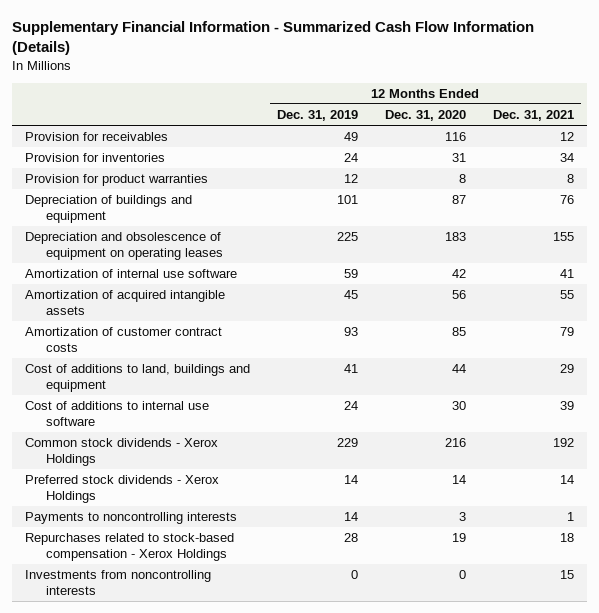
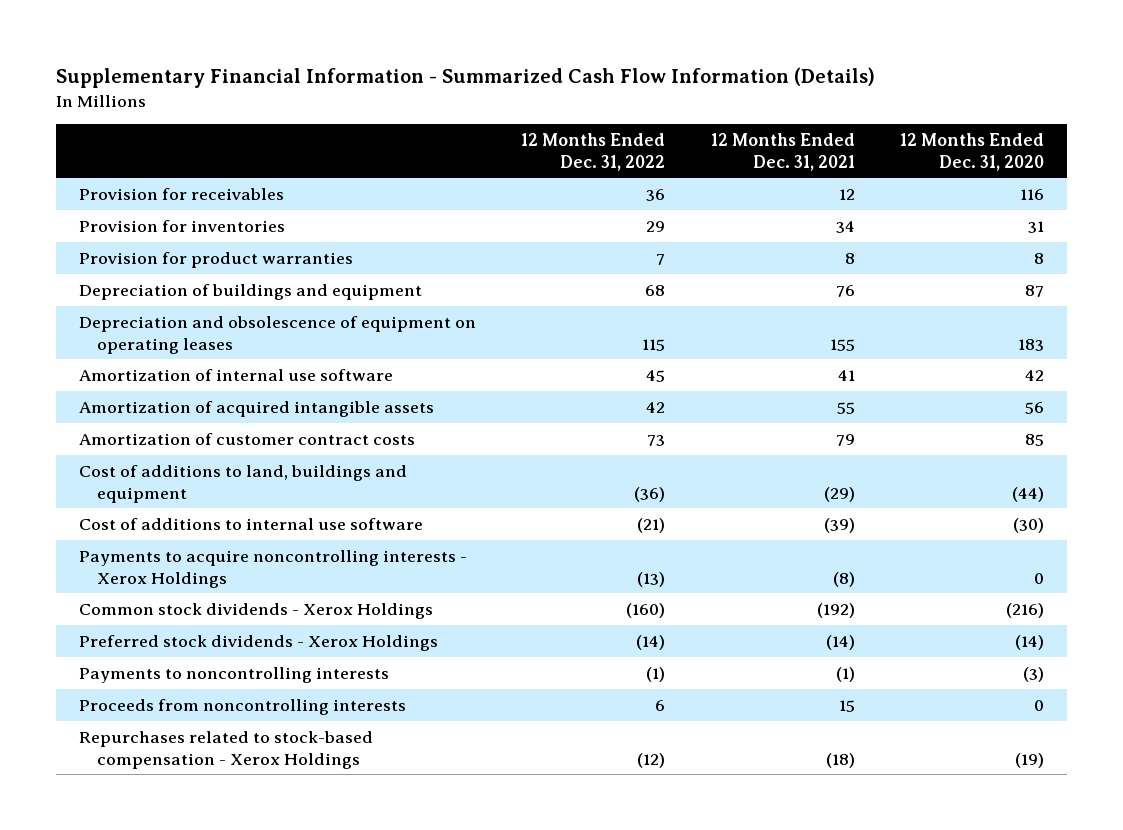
- | 12 Months Ended Dec. 31, 2019 | 12 Months Ended Dec. 31, 2020 | 12 Months Ended Dec. 31, 2021
+ | 12 Months Ended Dec. 31, 2022 | 12 Months Ended Dec. 31, 2021 | 12 Months Ended Dec. 31, 2020
- Cost of additions to land, buildings and equipment | 41 | 44 | 29
- Cost of additions to internal use software | 24 | 30 | 39
- Common stock dividends - Xerox Holdings | 229 | 216 | 192
- Preferred stock dividends - Xerox Holdings | 14 | 14 | 14
- Payments to noncontrolling interests | 14 | 3 | 1
- Repurchases related to stock-based compensation - Xerox Holdings | 28 | 19 | 18
- Investments from noncontrolling interests | 0 | 0 | 15
+ Cost of additions to land, buildings and equipment | (36) | (29) | (44)
+ Cost of additions to internal use software | (21) | (39) | (30)
+ Payments to acquire noncontrolling interests - Xerox Holdings | (13) | (8) | 0
+ Common stock dividends - Xerox Holdings | (160) | (192) | (216)
+ Preferred stock dividends - Xerox Holdings | (14) | (14) | (14)
+ Payments to noncontrolling interests | (1) | (1) | (3)
+ Proceeds from noncontrolling interests | 6 | 15 | 0
+ Repurchases related to stock-based compensation - Xerox Holdings | (12) | (18) | (19)

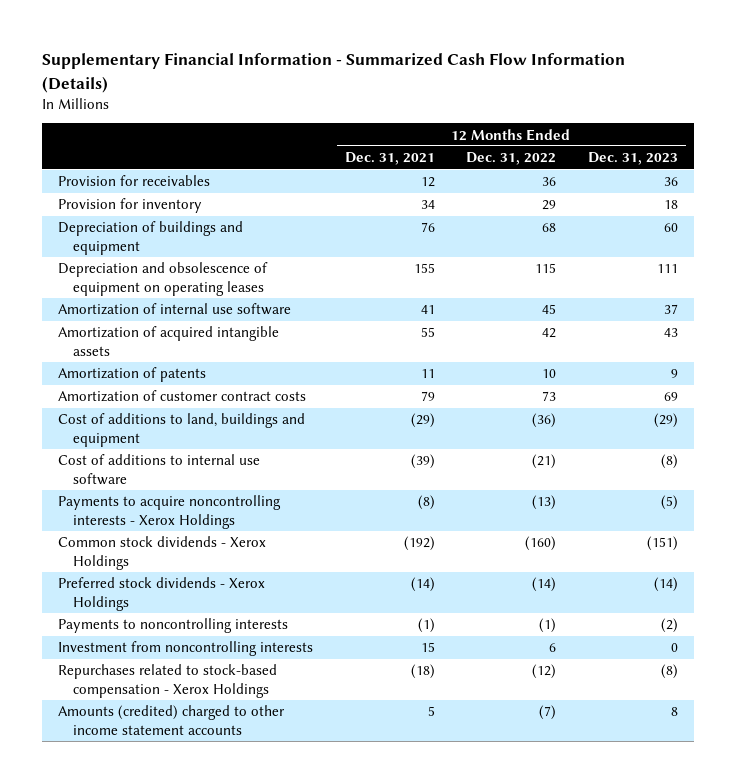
- | 12 Months Ended Dec. 31, 2022 | 12 Months Ended Dec. 31, 2021 | 12 Months Ended Dec. 31, 2020
+ | 12 Months Ended Dec. 31, 2021 | 12 Months Ended Dec. 31, 2022 | 12 Months Ended Dec. 31, 2023
- Provision for inventories | 29 | 34 | 31
- Provision for product warranties | 7 | 8 | 8
+ Provision for inventory | 34 | 29 | 18
+ Amortization of patents | 11 | 10 | 9
- Proceeds from noncontrolling interests | 6 | 15 | 0
+ Investment from noncontrolling interests | 15 | 6 | 0
+ Amounts (credited) charged to other income statement accounts | 5 | (7) | 8

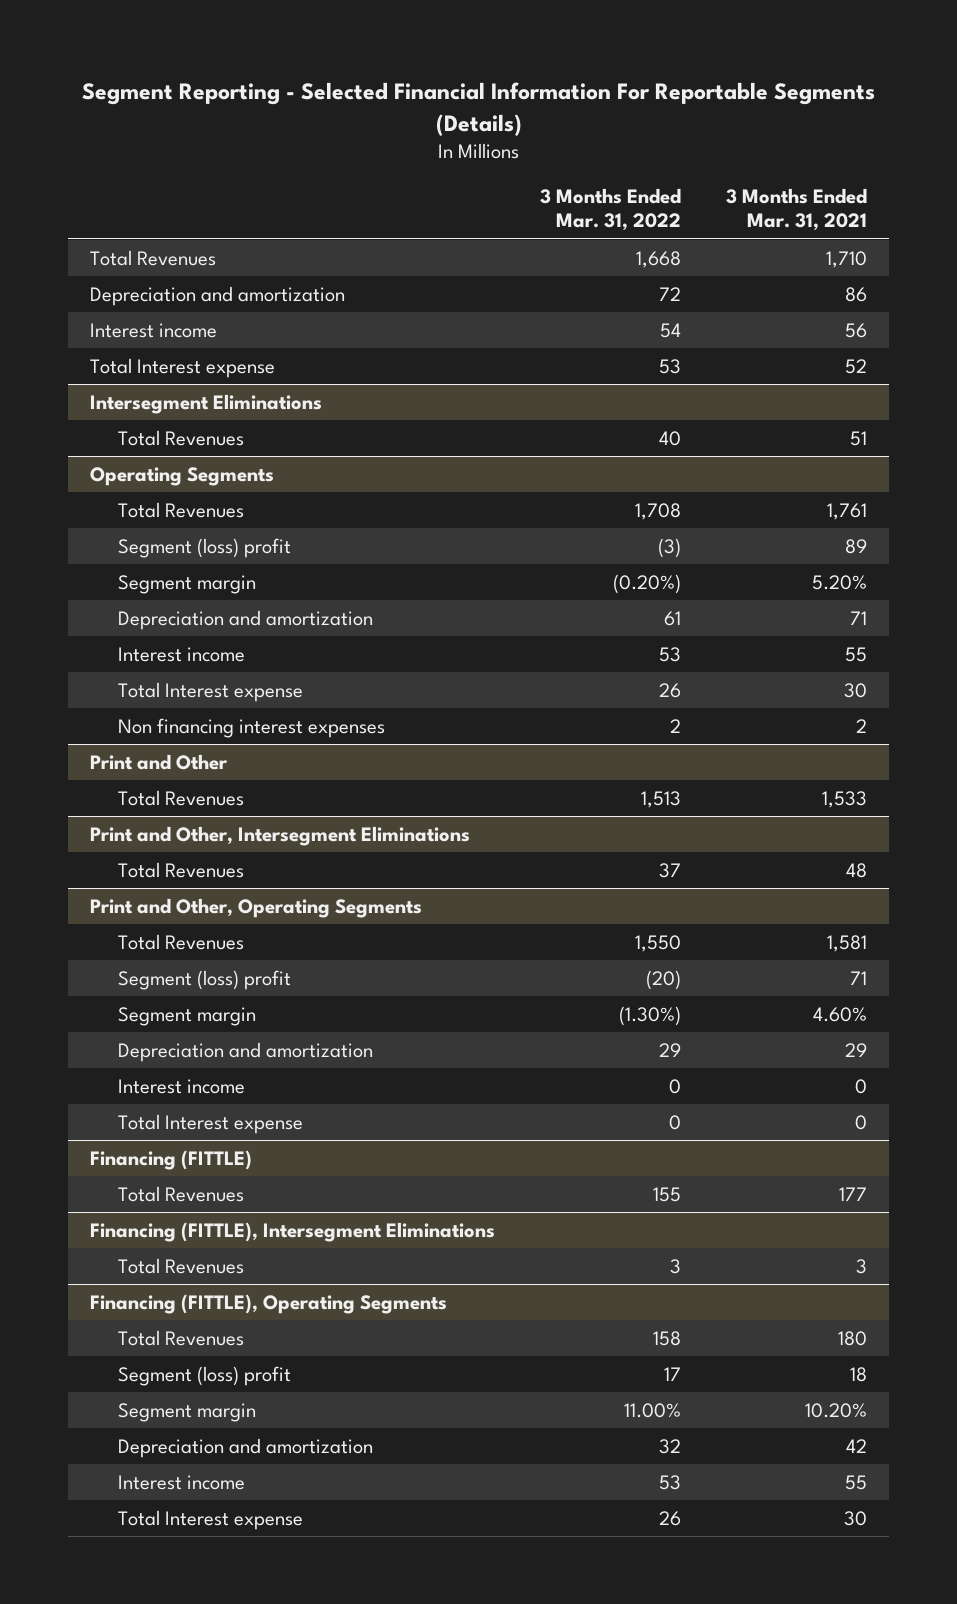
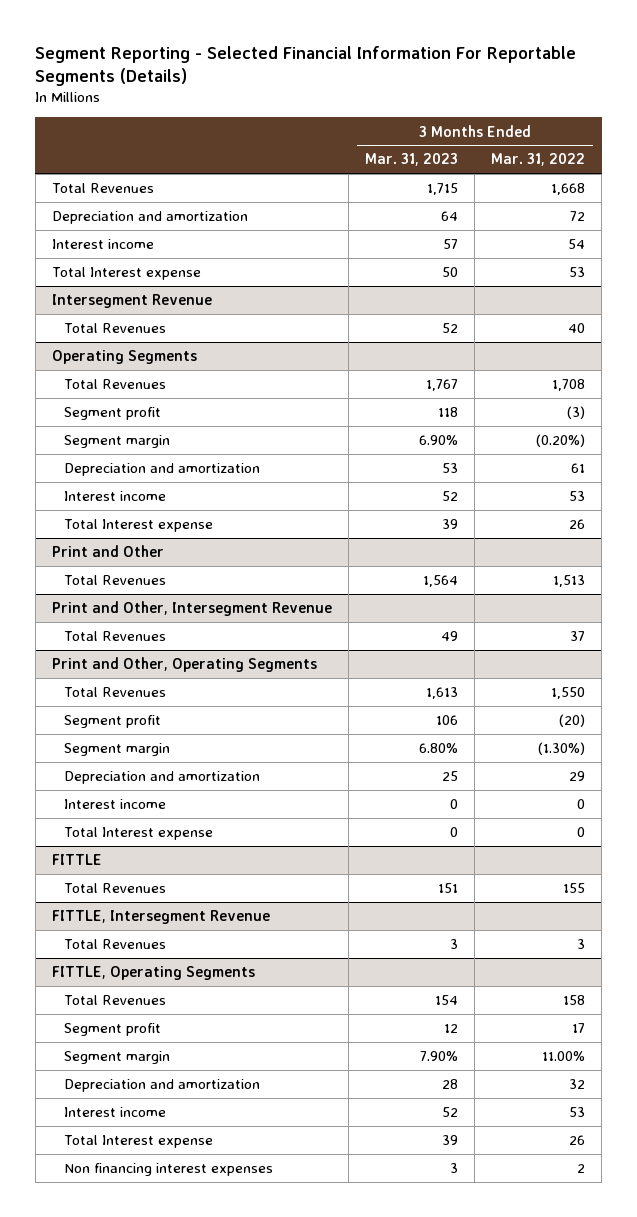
- | 3 Months Ended Mar. 31, 2022 | 3 Months Ended Mar. 31, 2021
+ | 3 Months Ended Mar. 31, 2023 | 3 Months Ended Mar. 31, 2022
- Intersegment Eliminations
+ Intersegment Revenue
@ Operating Segments
- Segment (loss) profit | (3) | 89
+ Segment profit | 118 | (3)
- Non financing interest expenses | 2 | 2
- Print and Other, Intersegment Eliminations
+ Print and Other, Intersegment Revenue
@ Print and Other, Operating Segments
- Segment (loss) profit | (20) | 71
+ Segment profit | 106 | (20)
- Financing (FITTLE)
+ FITTLE
- Financing (FITTLE), Intersegment Eliminations
+ FITTLE, Intersegment Revenue
- Financing (FITTLE), Operating Segments
+ FITTLE, Operating Segments
- Segment (loss) profit | 17 | 18
+ Segment profit | 12 | 17
+ Non financing interest expenses | 3 | 2

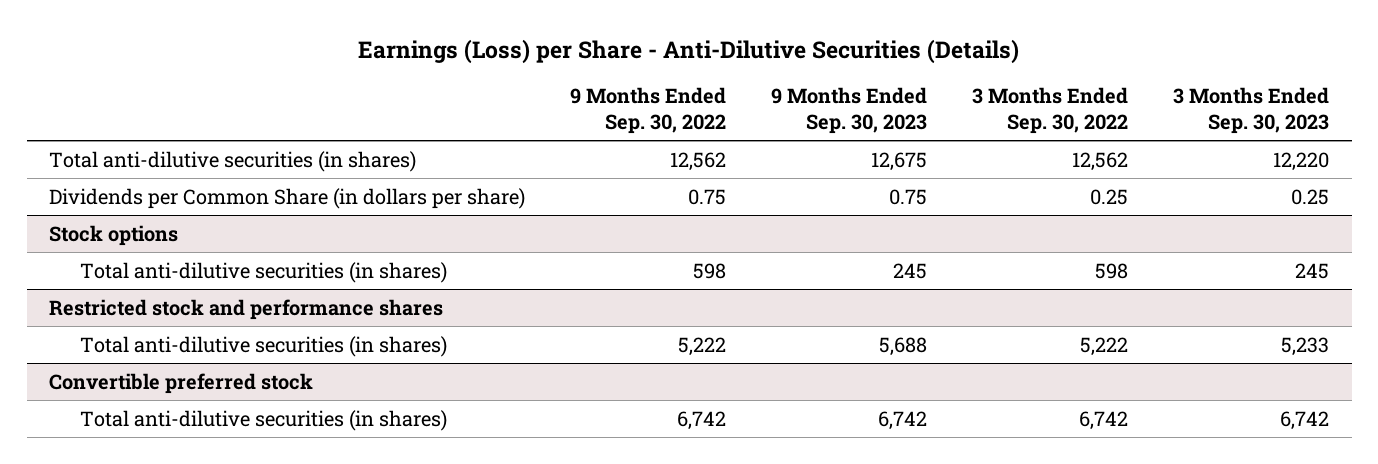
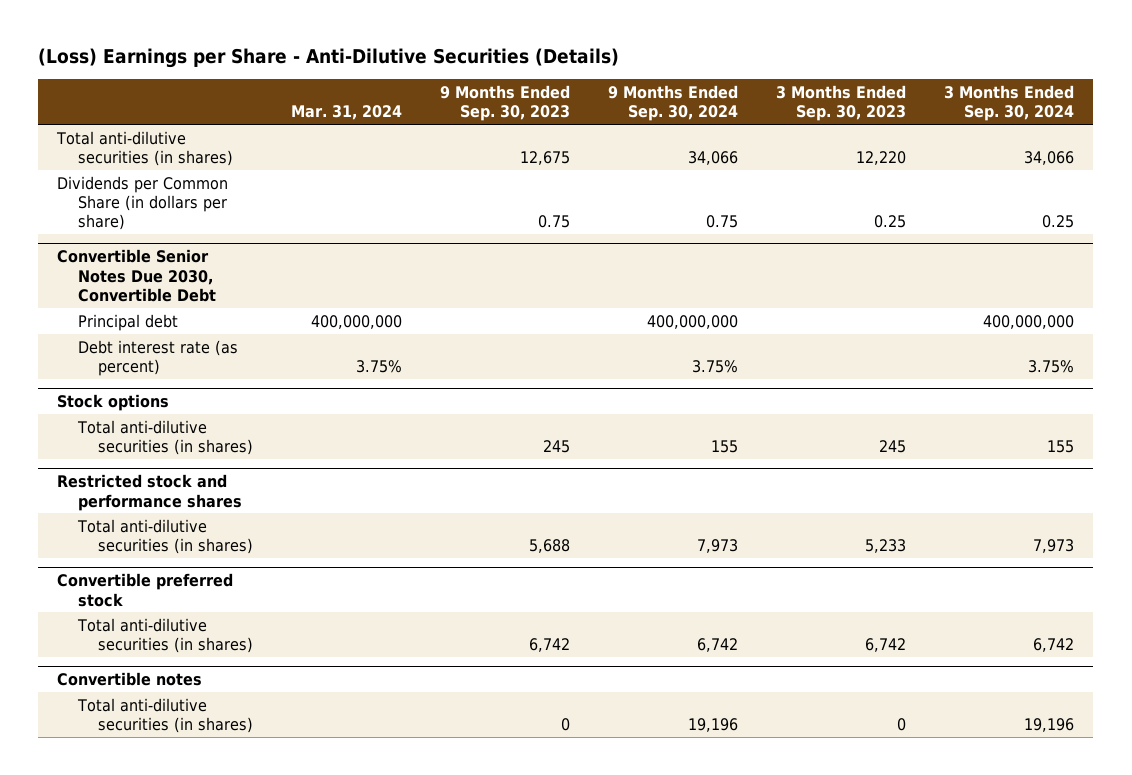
- Earnings (Loss) per Share - Anti-Dilutive Securities (Details)
+ (Loss) Earnings per Share - Anti-Dilutive Securities (Details)
- | 9 Months Ended Sep. 30, 2022 | 9 Months Ended Sep. 30, 2023 | 3 Months Ended Sep. 30, 2022 | 3 Months Ended Sep. 30, 2023
+ | Mar. 31, 2024 | 9 Months Ended Sep. 30, 2023 | 9 Months Ended Sep. 30, 2024 | 3 Months Ended Sep. 30, 2023 | 3 Months Ended Sep. 30, 2024
+ Convertible Senior Notes Due 2030, Convertible Debt
+ Principal debt | 400,000,000 | | 400,000,000 | | 400,000,000
+ Debt interest rate (as percent) | 3.75% | | 3.75% | | 3.75%
+ Convertible notes
+ Total anti-dilutive securities (in shares) | | 0 | 19,196 | 0 | 19,196

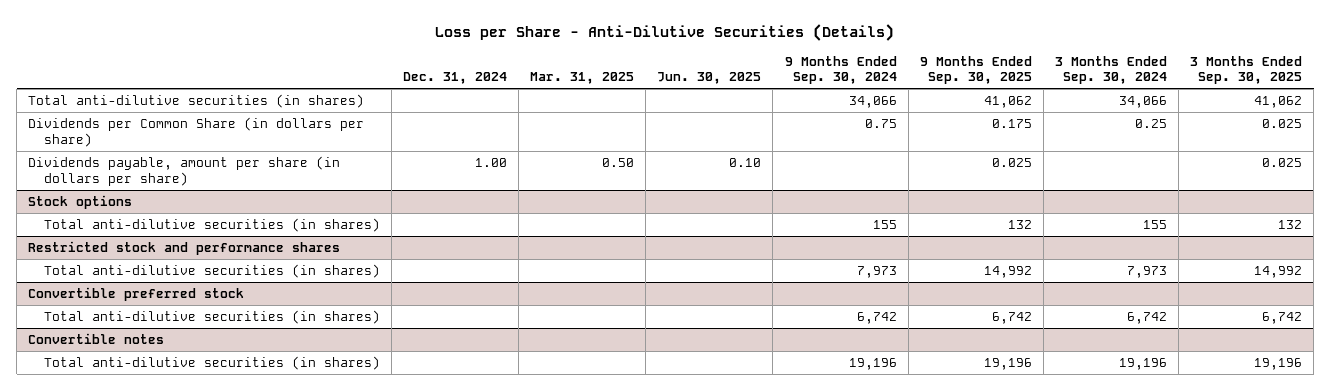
- (Loss) Earnings per Share - Anti-Dilutive Securities (Details)
+ Loss per Share - Anti-Dilutive Securities (Details)
- | Mar. 31, 2024 | 9 Months Ended Sep. 30, 2023 | 9 Months Ended Sep. 30, 2024 | 3 Months Ended Sep. 30, 2023 | 3 Months Ended Sep. 30, 2024
+ | Dec. 31, 2024 | Mar. 31, 2025 | Jun. 30, 2025 | 9 Months Ended Sep. 30, 2024 | 9 Months Ended Sep. 30, 2025 | 3 Months Ended Sep. 30, 2024 | 3 Months Ended Sep. 30, 2025
- Convertible Senior Notes Due 2030, Convertible Debt
- Principal debt | 400,000,000 | | 400,000,000 | | 400,000,000
- Debt interest rate (as percent) | 3.75% | | 3.75% | | 3.75%
+ Dividends payable, amount per share (in dollars per share) | 1.00 | 0.50 | 0.10 | | 0.025 | | 0.025

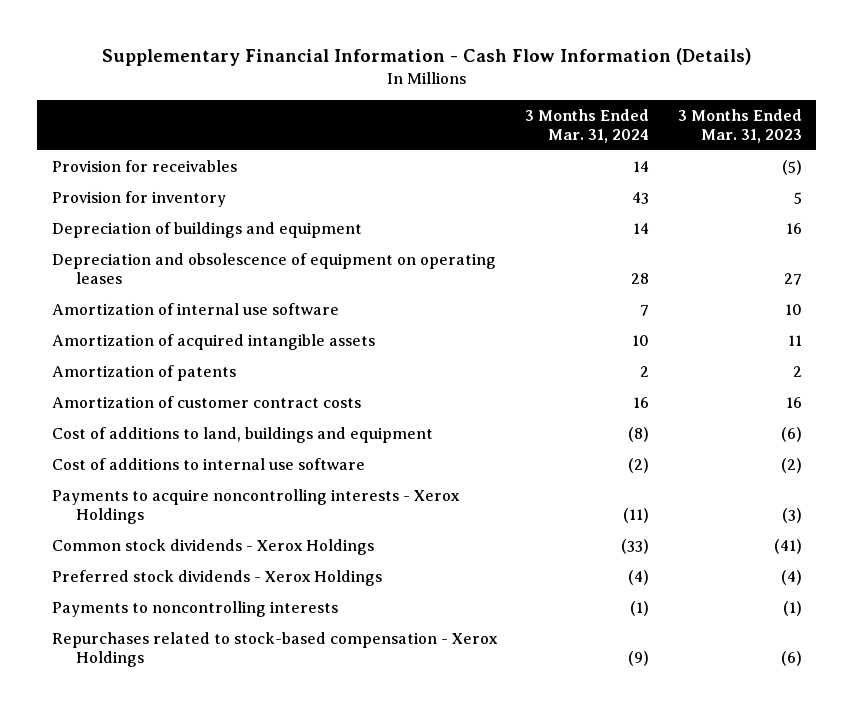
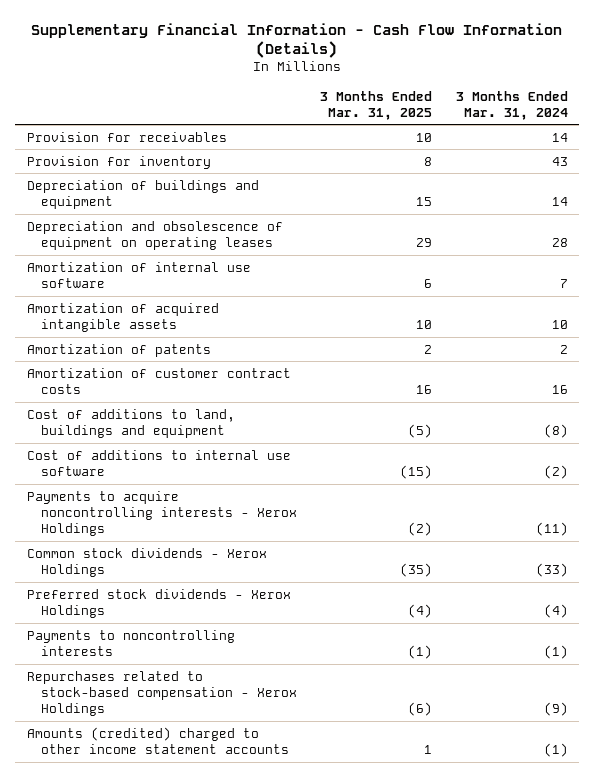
- | 3 Months Ended Mar. 31, 2024 | 3 Months Ended Mar. 31, 2023
+ | 3 Months Ended Mar. 31, 2025 | 3 Months Ended Mar. 31, 2024
+ Amounts (credited) charged to other income statement accounts | 1 | (1)

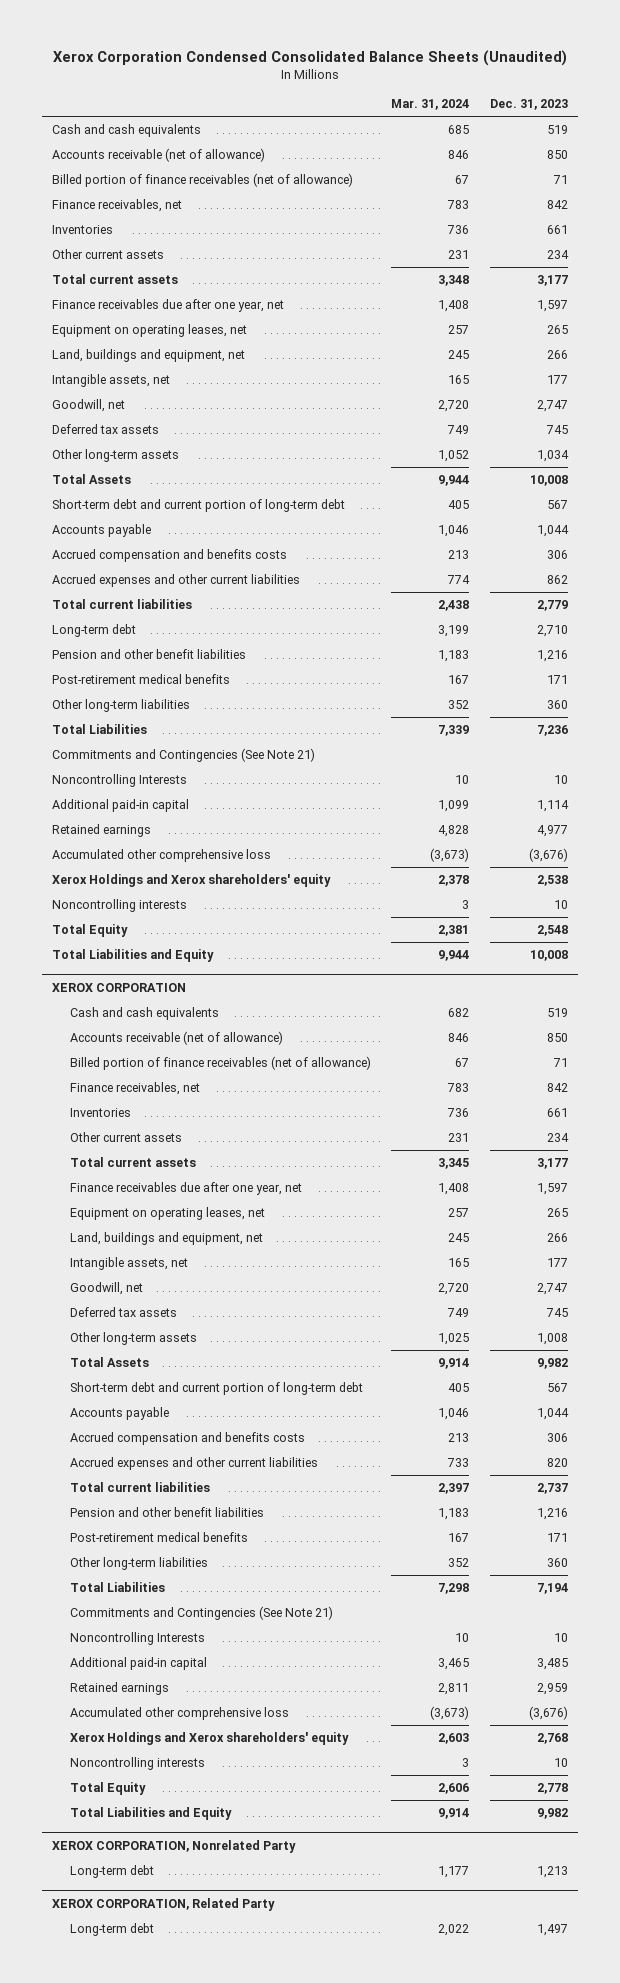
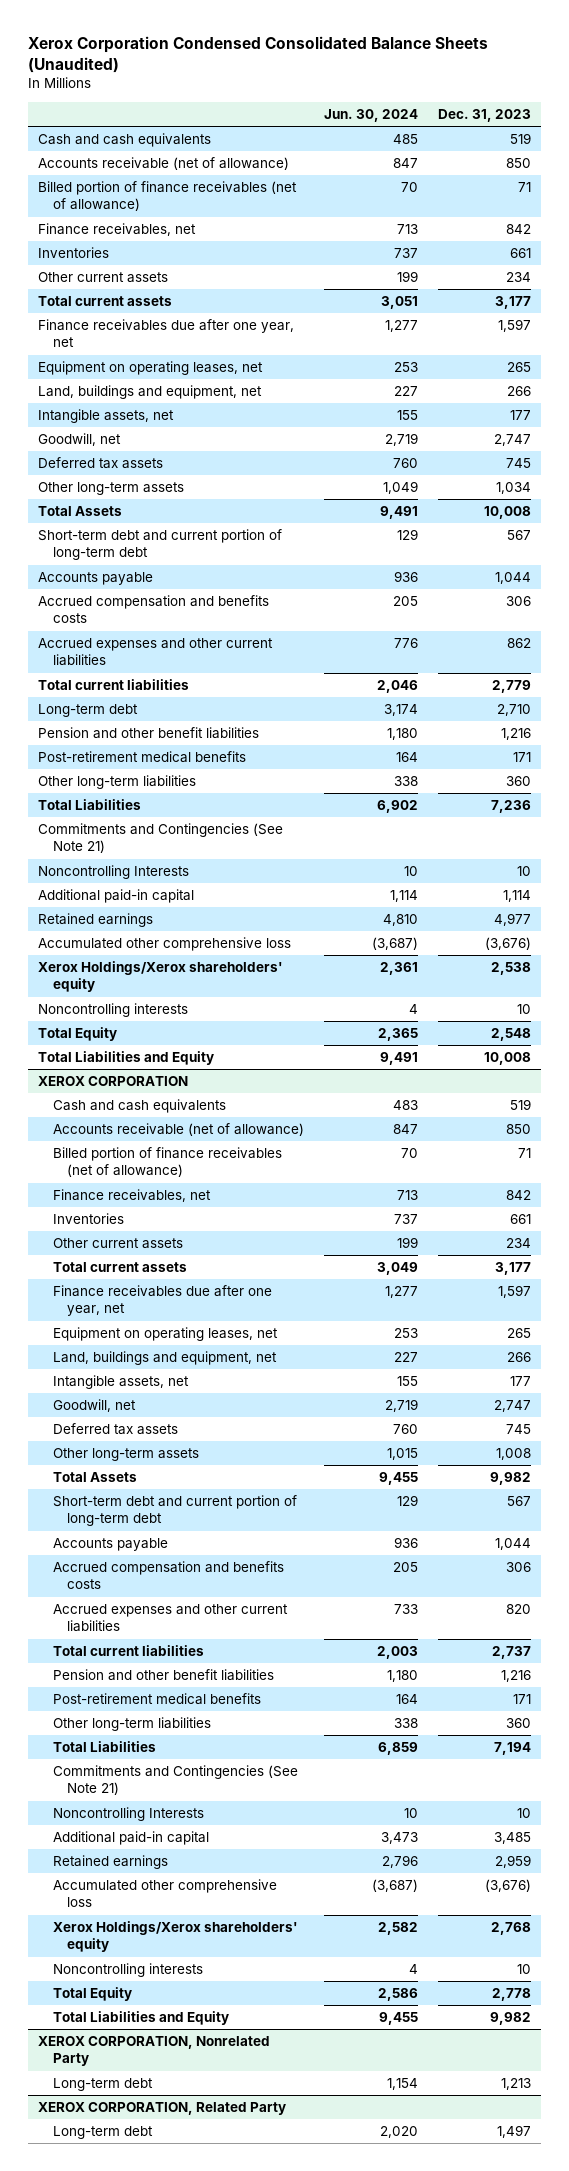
- | Mar. 31, 2024 | Dec. 31, 2023
+ | Jun. 30, 2024 | Dec. 31, 2023
- Xerox Holdings and Xerox shareholders' equity | 2,378 | 2,538
+ Xerox Holdings/Xerox shareholders' equity | 2,361 | 2,538
@ XEROX CORPORATION
- Xerox Holdings and Xerox shareholders' equity | 2,603 | 2,768
+ Xerox Holdings/Xerox shareholders' equity | 2,582 | 2,768

